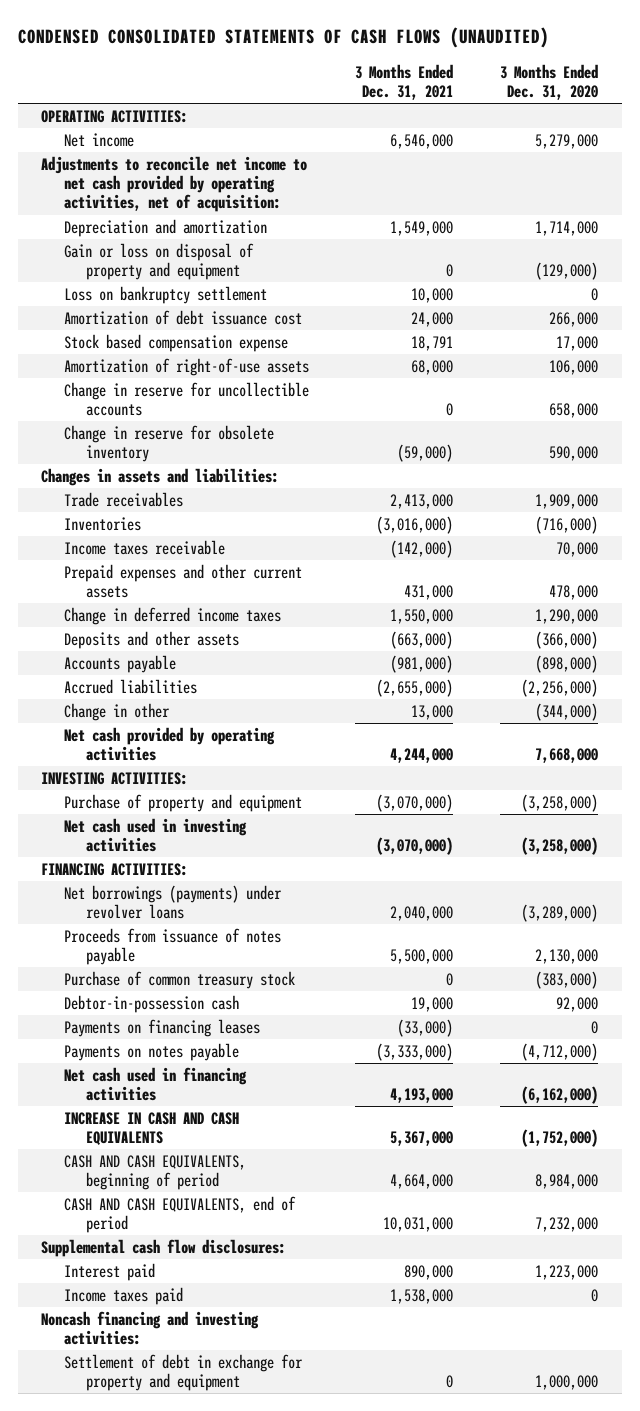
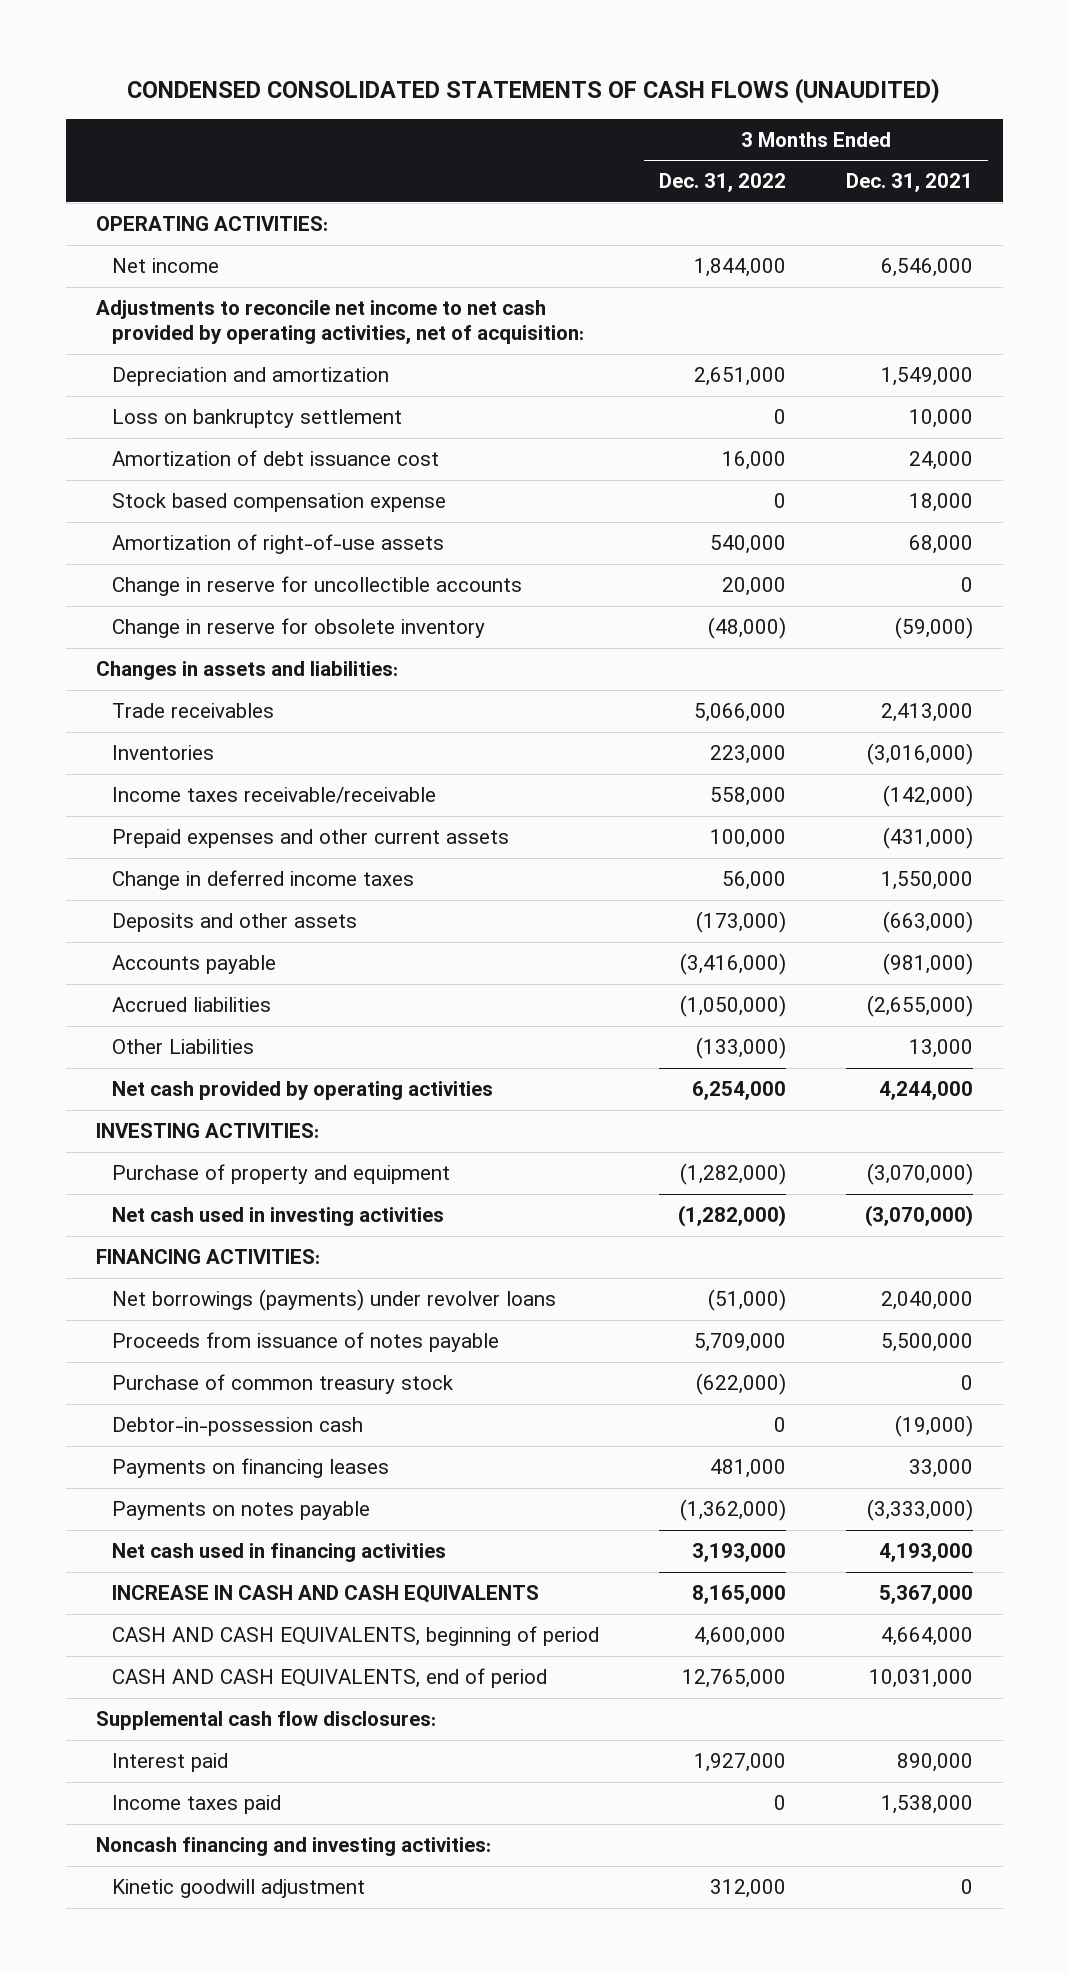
- | 3 Months Ended Dec. 31, 2021 | 3 Months Ended Dec. 31, 2020
+ | 3 Months Ended Dec. 31, 2022 | 3 Months Ended Dec. 31, 2021
- Gain or loss on disposal of property and equipment | 0 | (129,000)
- Stock based compensation expense | 18,791 | 17,000
+ Stock based compensation expense | 0 | 18,000
- Income taxes receivable | (142,000) | 70,000
- Prepaid expenses and other current assets | 431,000 | 478,000
+ Income taxes receivable/receivable | 558,000 | (142,000)
+ Prepaid expenses and other current assets | 100,000 | (431,000)
- Change in other | 13,000 | (344,000)
+ Other Liabilities | (133,000) | 13,000
- Debtor-in-possession cash | 19,000 | 92,000
- Payments on financing leases | (33,000) | 0
+ Debtor-in-possession cash | 0 | (19,000)
+ Payments on financing leases | 481,000 | 33,000
- Settlement of debt in exchange for property and equipment | 0 | 1,000,000
+ Kinetic goodwill adjustment | 312,000 | 0

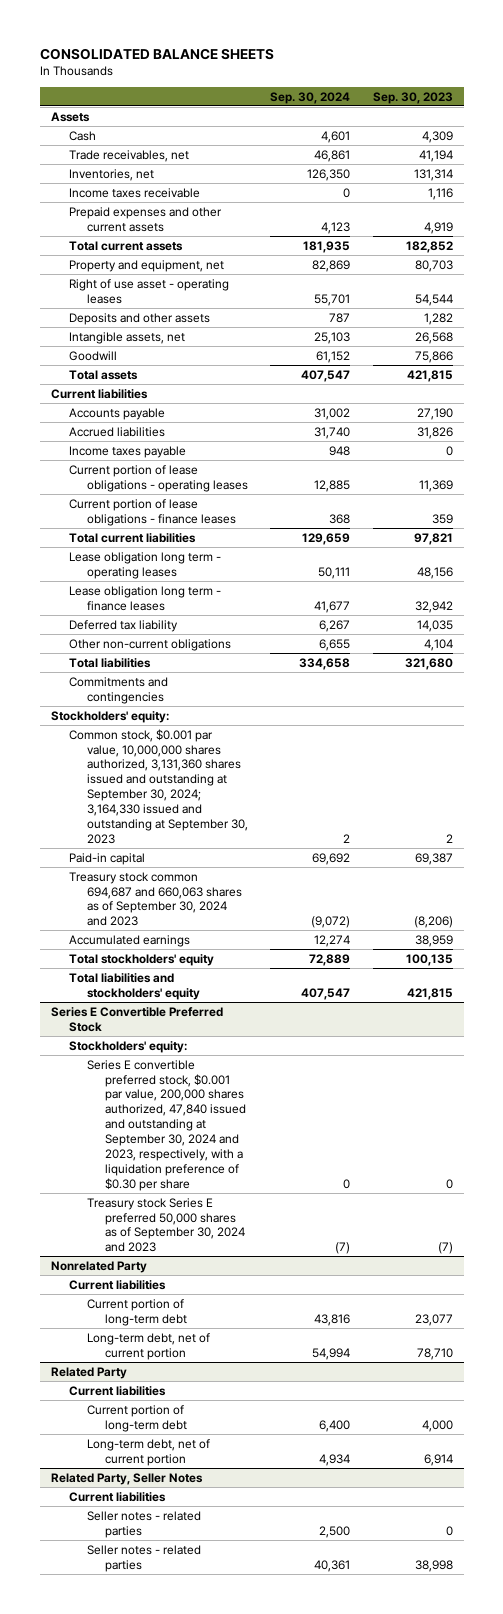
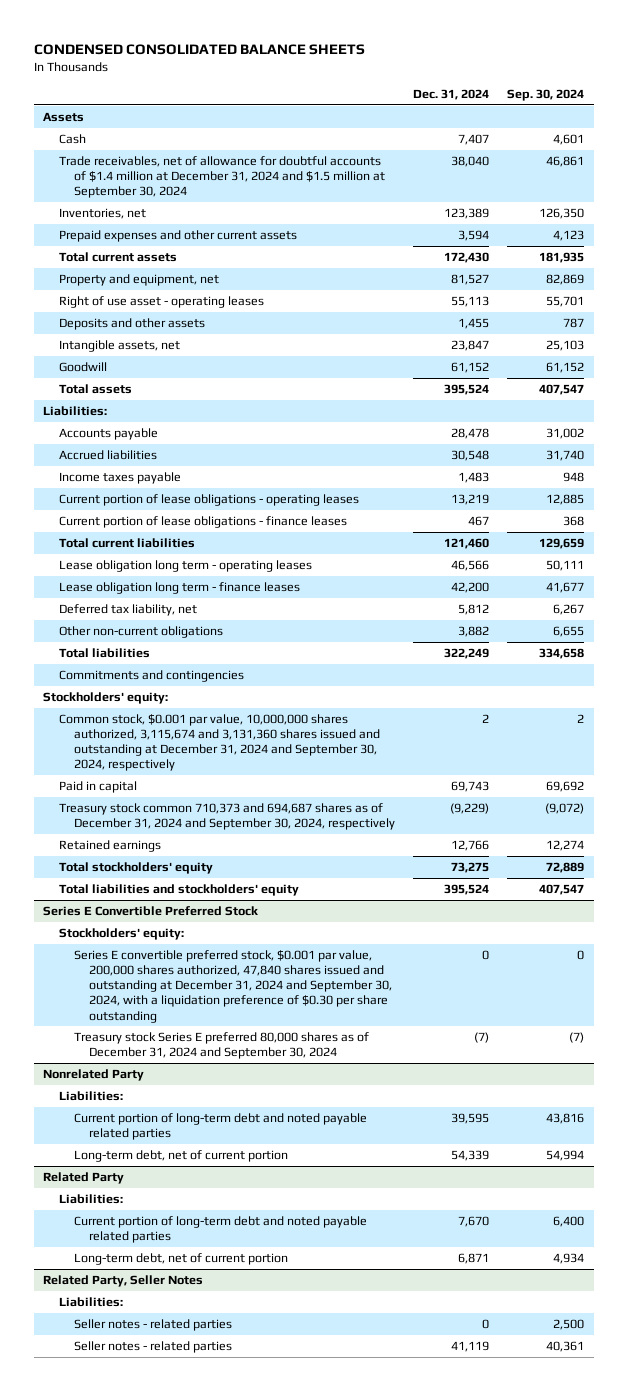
- CONSOLIDATED BALANCE SHEETS
+ CONDENSED CONSOLIDATED BALANCE SHEETS
- | Sep. 30, 2024 | Sep. 30, 2023
+ | Dec. 31, 2024 | Sep. 30, 2024
- Trade receivables, net | 46,861 | 41,194
+ Trade receivables, net of allowance for doubtful accounts of $1.4 million at December 31, 2024 and $1.5 million at September 30, 2024 | 38,040 | 46,861
- Income taxes receivable | 0 | 1,116
- Current liabilities
+ Liabilities:
- Deferred tax liability | 6,267 | 14,035
+ Deferred tax liability, net | 5,812 | 6,267
- Common stock, $0.001 par value, 10,000,000 shares authorized, 3,131,360 shares issued and outstanding at September 30, 2024; 3,164,330 issued and outstanding at September 30, 2023 | 2 | 2
- Paid-in capital | 69,692 | 69,387
- Treasury stock common 694,687 and 660,063 shares as of September 30, 2024 and 2023 | (9,072) | (8,206)
- Accumulated earnings | 12,274 | 38,959
+ Common stock, $0.001 par value, 10,000,000 shares authorized, 3,115,674 and 3,131,360 shares issued and outstanding at December 31, 2024 and September 30, 2024, respectively | 2 | 2
+ Paid in capital | 69,743 | 69,692
+ Treasury stock common 710,373 and 694,687 shares as of December 31, 2024 and September 30, 2024, respectively | (9,229) | (9,072)
+ Retained earnings | 12,766 | 12,274
@ Series E Convertible Preferred Stock
- Series E convertible preferred stock, $0.001 par value, 200,000 shares authorized, 47,840 issued and outstanding at September 30, 2024 and 2023, respectively, with a liquidation preference of $0.30 per share | 0 | 0
- Treasury stock Series E preferred 50,000 shares as of September 30, 2024 and 2023 | (7) | (7)
+ Series E convertible preferred stock, $0.001 par value, 200,000 shares authorized, 47,840 shares issued and outstanding at December 31, 2024 and September 30, 2024, with a liquidation preference of $0.30 per share outstanding | 0 | 0
+ Treasury stock Series E preferred 80,000 shares as of December 31, 2024 and September 30, 2024 | (7) | (7)
@ Nonrelated Party
- Current liabilities
- Current portion of long-term debt | 43,816 | 23,077
+ Liabilities:
+ Current portion of long-term debt and noted payable related parties | 39,595 | 43,816
@ Related Party
- Current liabilities
- Current portion of long-term debt | 6,400 | 4,000
+ Liabilities:
+ Current portion of long-term debt and noted payable related parties | 7,670 | 6,400
@ Related Party, Seller Notes
- Current liabilities
+ Liabilities:

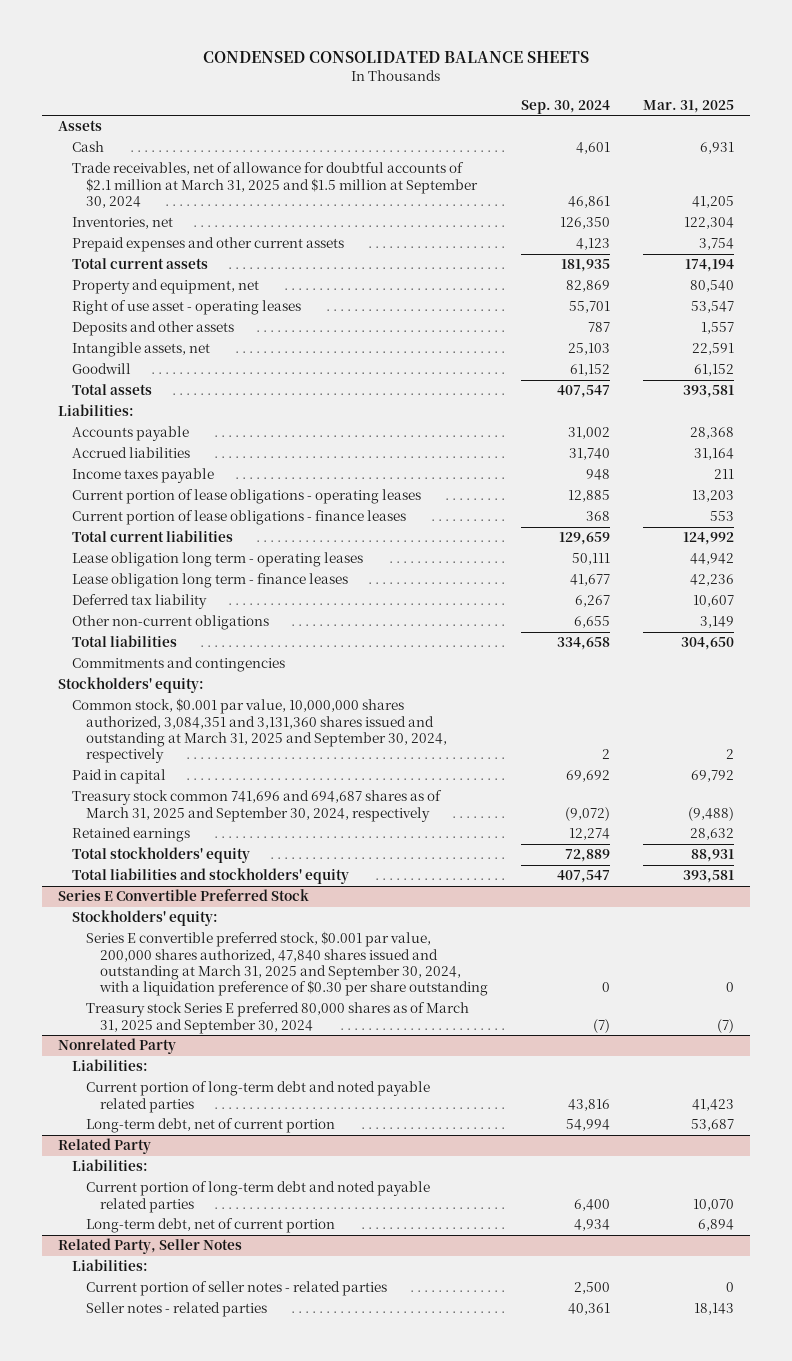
- | Dec. 31, 2024 | Sep. 30, 2024
+ | Sep. 30, 2024 | Mar. 31, 2025
- Trade receivables, net of allowance for doubtful accounts of $1.4 million at December 31, 2024 and $1.5 million at September 30, 2024 | 38,040 | 46,861
+ Trade receivables, net of allowance for doubtful accounts of $2.1 million at March 31, 2025 and $1.5 million at September 30, 2024 | 46,861 | 41,205
- Deferred tax liability, net | 5,812 | 6,267
+ Deferred tax liability | 6,267 | 10,607
- Common stock, $0.001 par value, 10,000,000 shares authorized, 3,115,674 and 3,131,360 shares issued and outstanding at December 31, 2024 and September 30, 2024, respectively | 2 | 2
+ Common stock, $0.001 par value, 10,000,000 shares authorized, 3,084,351 and 3,131,360 shares issued and outstanding at March 31, 2025 and September 30, 2024, respectively | 2 | 2
- Treasury stock common 710,373 and 694,687 shares as of December 31, 2024 and September 30, 2024, respectively | (9,229) | (9,072)
+ Treasury stock common 741,696 and 694,687 shares as of March 31, 2025 and September 30, 2024, respectively | (9,072) | (9,488)
@ Series E Convertible Preferred Stock
- Series E convertible preferred stock, $0.001 par value, 200,000 shares authorized, 47,840 shares issued and outstanding at December 31, 2024 and September 30, 2024, with a liquidation preference of $0.30 per share outstanding | 0 | 0
- Treasury stock Series E preferred 80,000 shares as of December 31, 2024 and September 30, 2024 | (7) | (7)
+ Series E convertible preferred stock, $0.001 par value, 200,000 shares authorized, 47,840 shares issued and outstanding at March 31, 2025 and September 30, 2024, with a liquidation preference of $0.30 per share outstanding | 0 | 0
+ Treasury stock Series E preferred 80,000 shares as of March 31, 2025 and September 30, 2024 | (7) | (7)
@ Related Party, Seller Notes
- Seller notes - related parties | 0 | 2,500
+ Current portion of seller notes - related parties | 2,500 | 0

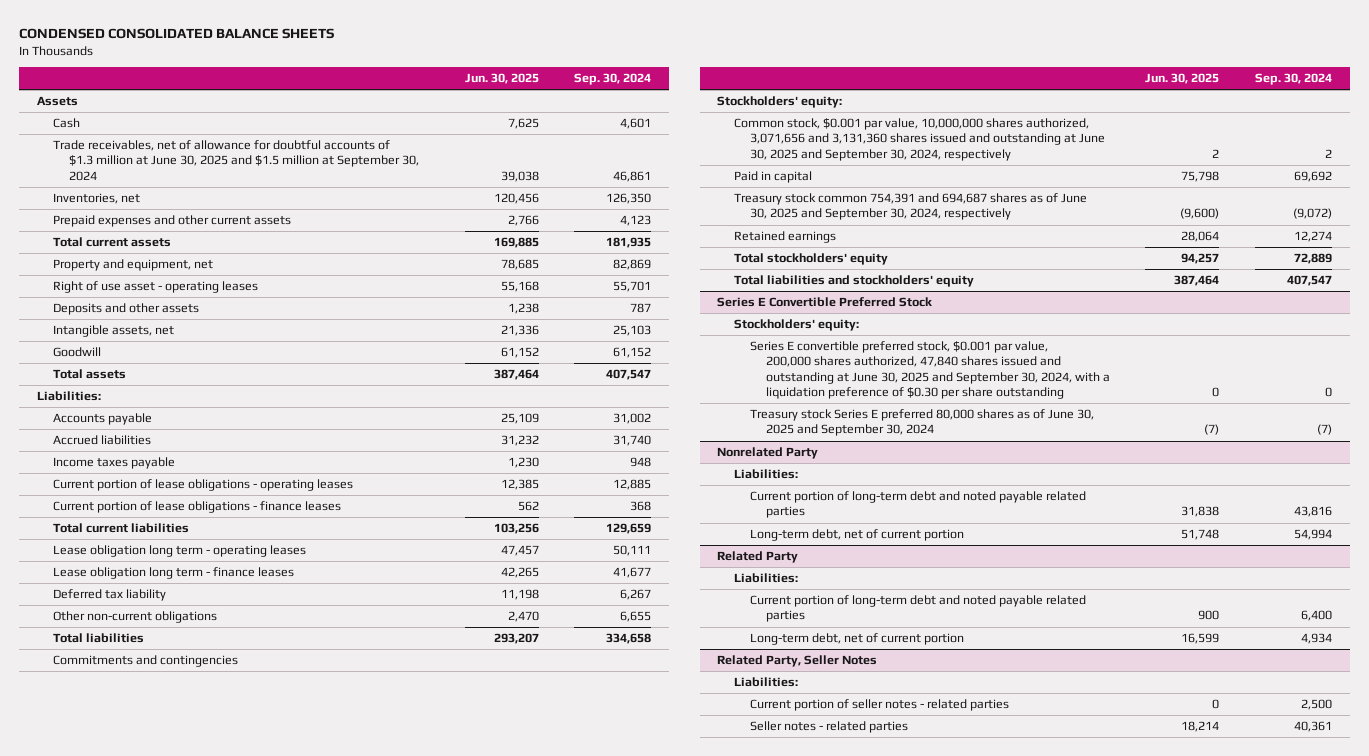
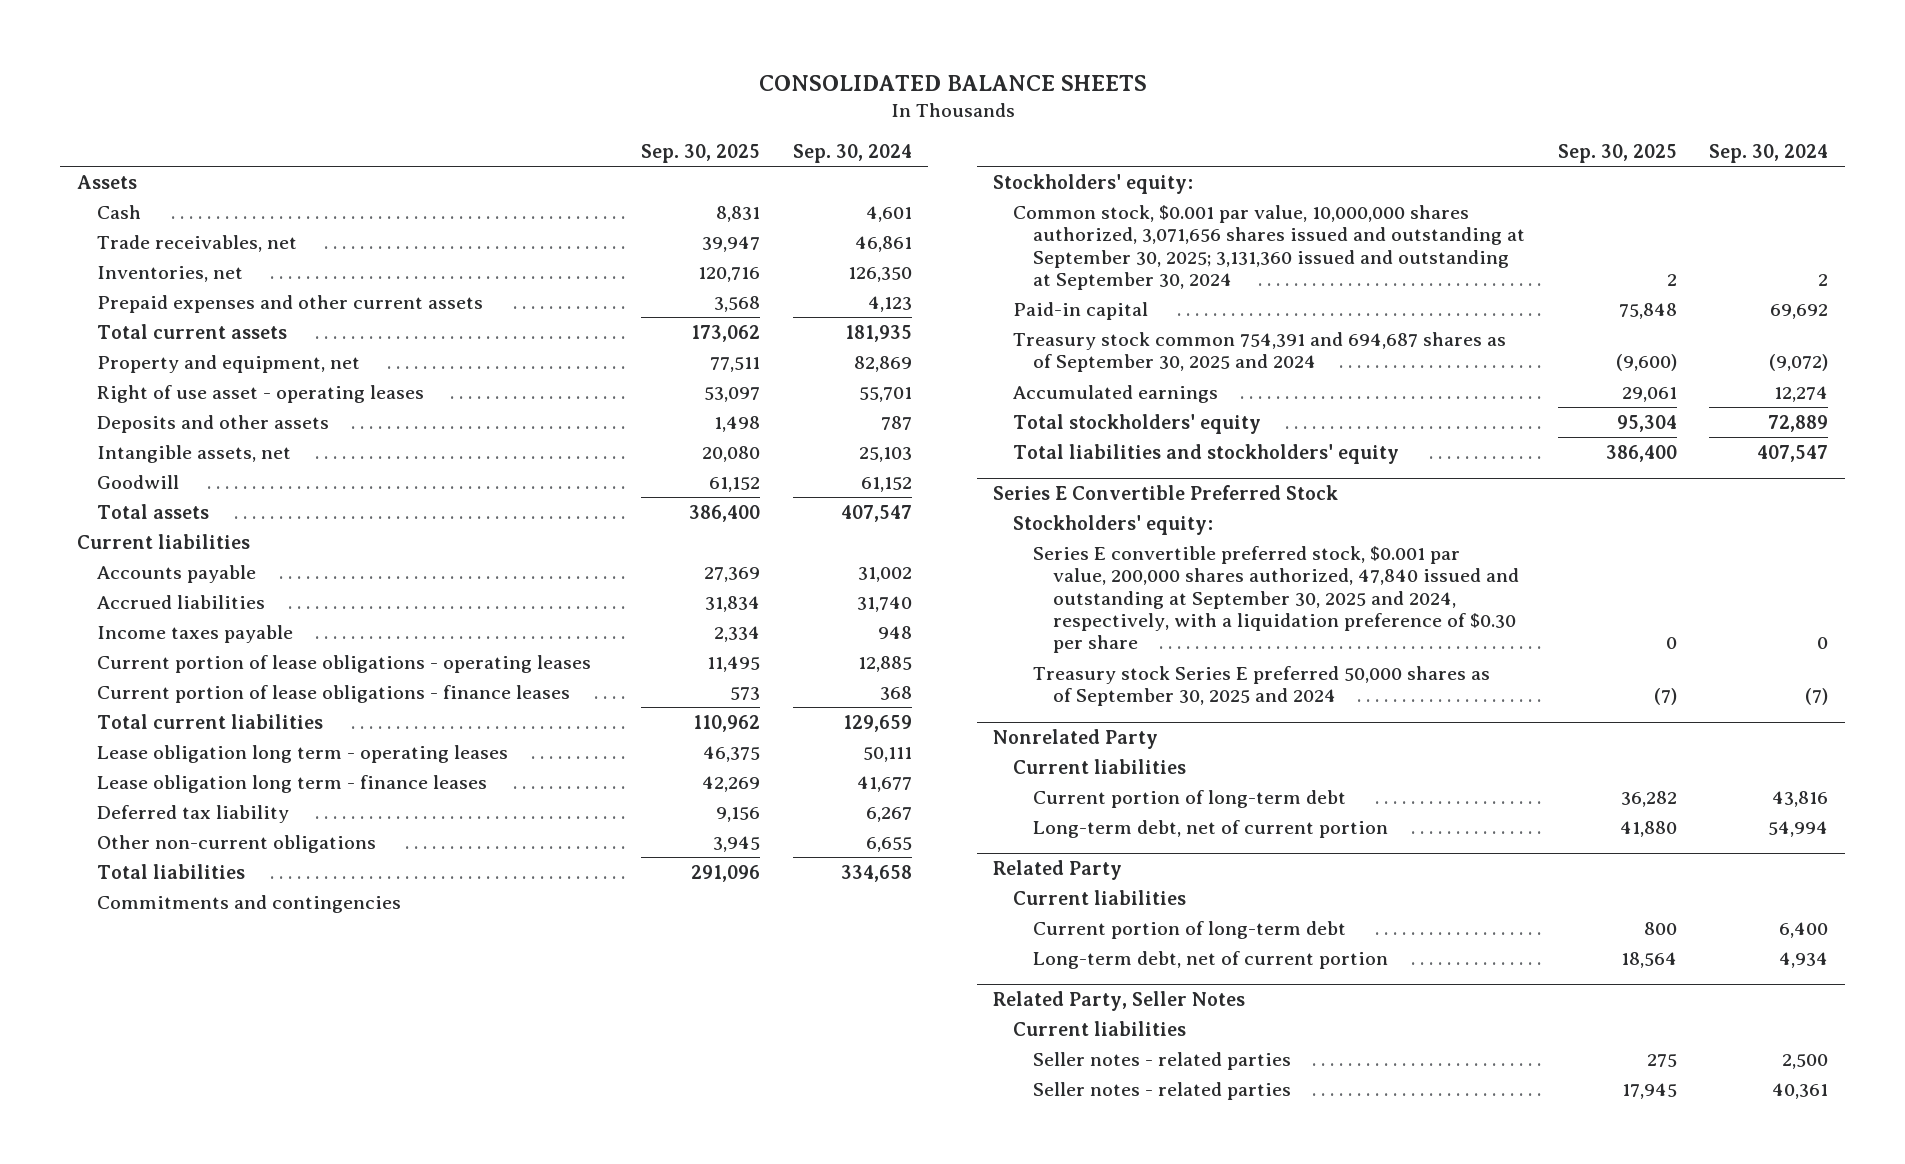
- CONDENSED CONSOLIDATED BALANCE SHEETS
+ CONSOLIDATED BALANCE SHEETS
- | Jun. 30, 2025 | Sep. 30, 2024
+ | Sep. 30, 2025 | Sep. 30, 2024
- Trade receivables, net of allowance for doubtful accounts of $1.3 million at June 30, 2025 and $1.5 million at September 30, 2024 | 39,038 | 46,861
+ Trade receivables, net | 39,947 | 46,861
- Liabilities:
+ Current liabilities
- Common stock, $0.001 par value, 10,000,000 shares authorized, 3,071,656 and 3,131,360 shares issued and outstanding at June 30, 2025 and September 30, 2024, respectively | 2 | 2
- Paid in capital | 75,798 | 69,692
- Treasury stock common 754,391 and 694,687 shares as of June 30, 2025 and September 30, 2024, respectively | (9,600) | (9,072)
- Retained earnings | 28,064 | 12,274
+ Common stock, $0.001 par value, 10,000,000 shares authorized, 3,071,656 shares issued and outstanding at September 30, 2025; 3,131,360 issued and outstanding at September 30, 2024 | 2 | 2
+ Paid-in capital | 75,848 | 69,692
+ Treasury stock common 754,391 and 694,687 shares as of September 30, 2025 and 2024 | (9,600) | (9,072)
+ Accumulated earnings | 29,061 | 12,274
@ Series E Convertible Preferred Stock
- Series E convertible preferred stock, $0.001 par value, 200,000 shares authorized, 47,840 shares issued and outstanding at June 30, 2025 and September 30, 2024, with a liquidation preference of $0.30 per share outstanding | 0 | 0
- Treasury stock Series E preferred 80,000 shares as of June 30, 2025 and September 30, 2024 | (7) | (7)
+ Series E convertible preferred stock, $0.001 par value, 200,000 shares authorized, 47,840 issued and outstanding at September 30, 2025 and 2024, respectively, with a liquidation preference of $0.30 per share | 0 | 0
+ Treasury stock Series E preferred 50,000 shares as of September 30, 2025 and 2024 | (7) | (7)
@ Nonrelated Party
- Liabilities:
- Current portion of long-term debt and noted payable related parties | 31,838 | 43,816
+ Current liabilities
+ Current portion of long-term debt | 36,282 | 43,816
@ Related Party
- Liabilities:
- Current portion of long-term debt and noted payable related parties | 900 | 6,400
+ Current liabilities
+ Current portion of long-term debt | 800 | 6,400
@ Related Party, Seller Notes
- Liabilities:
- Current portion of seller notes - related parties | 0 | 2,500
+ Current liabilities
+ Seller notes - related parties | 275 | 2,500

